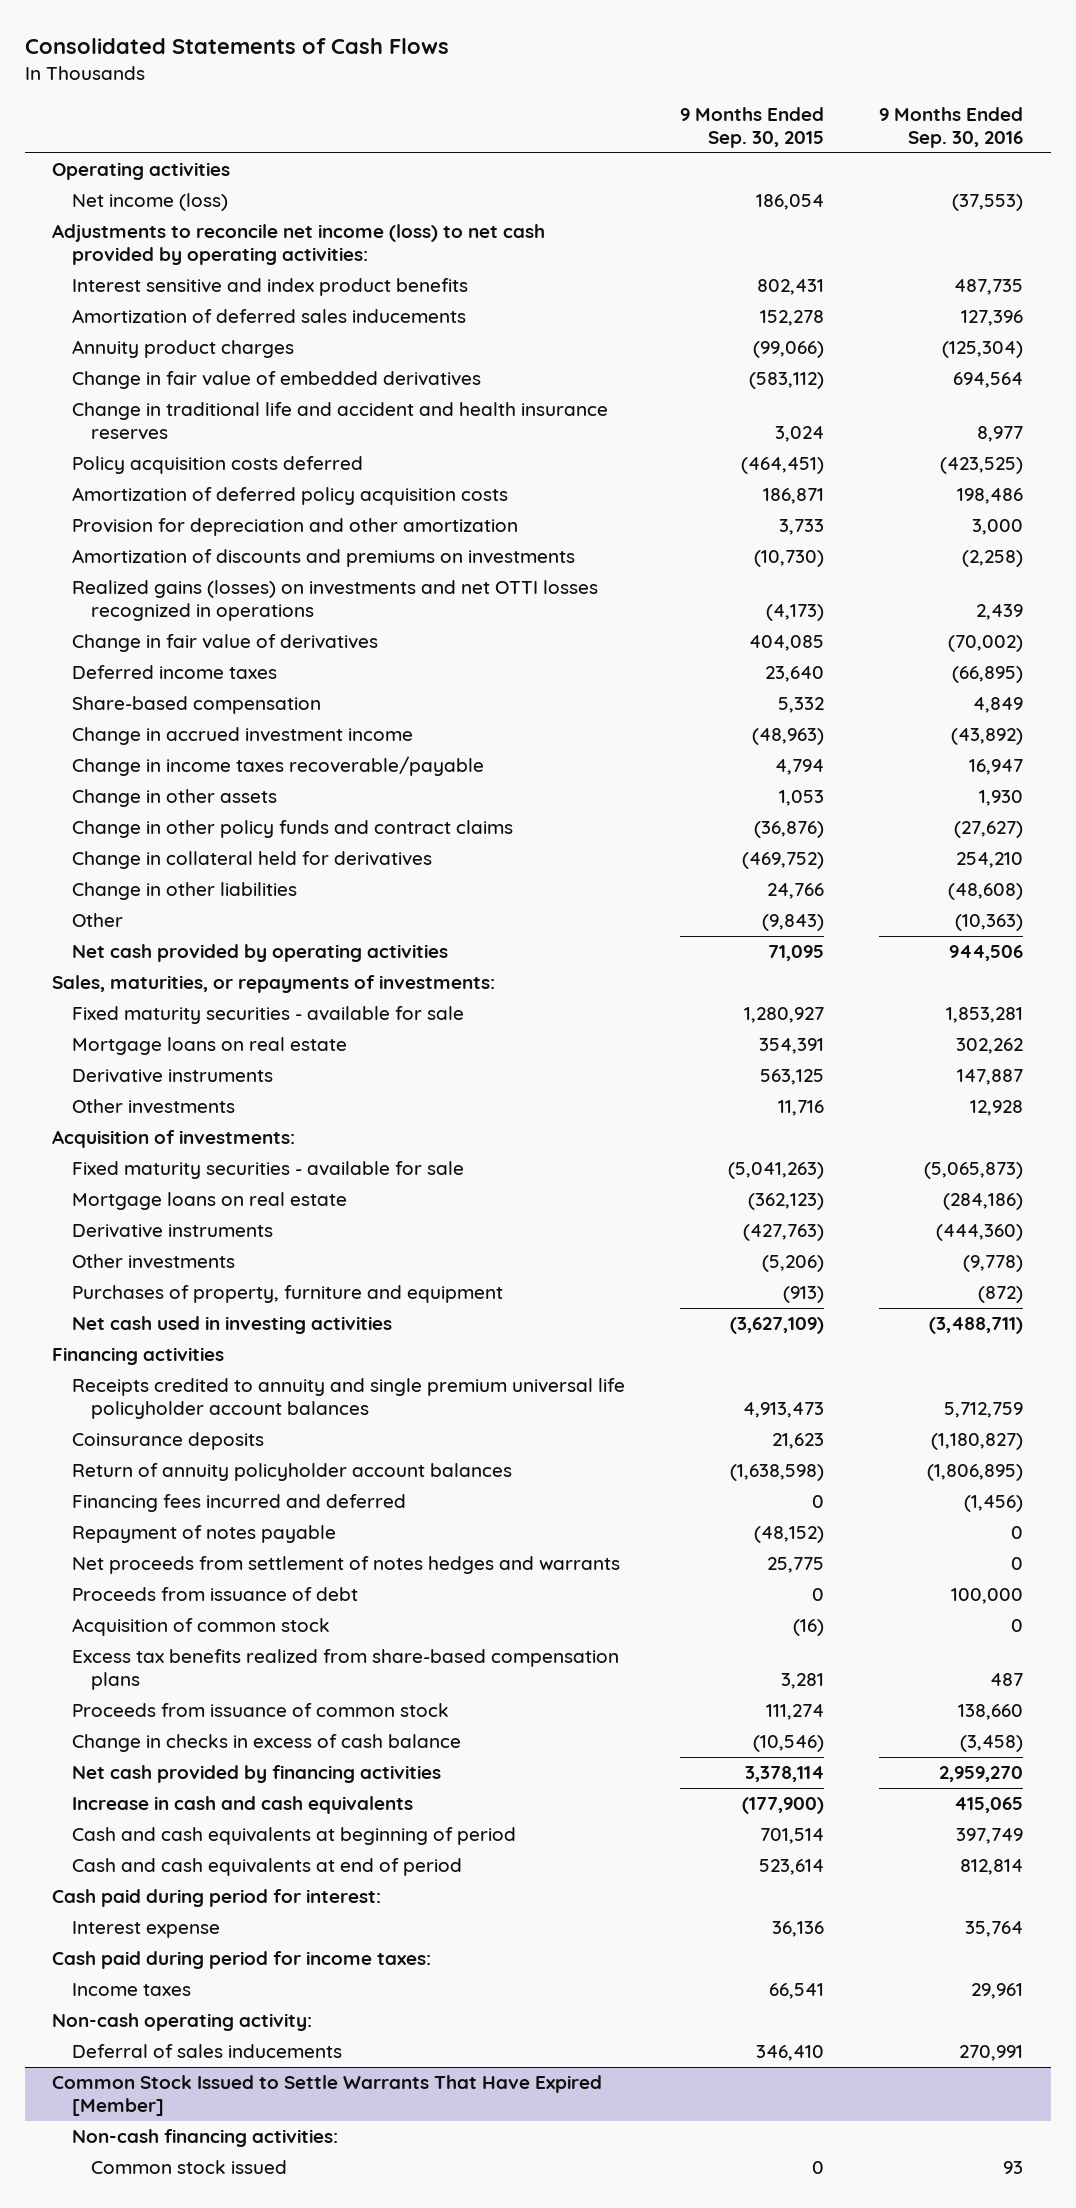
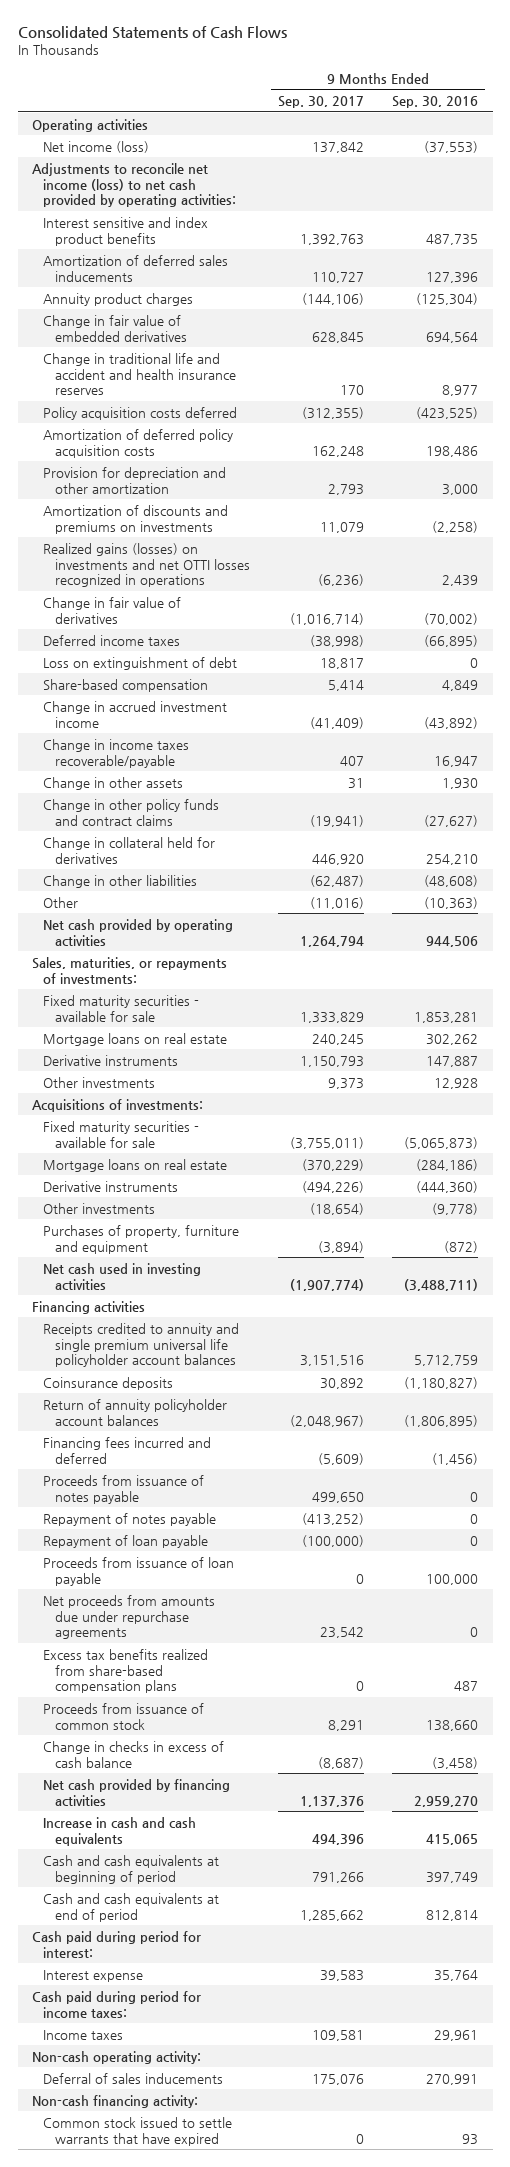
- | 9 Months Ended Sep. 30, 2015 | 9 Months Ended Sep. 30, 2016
+ | 9 Months Ended Sep. 30, 2017 | 9 Months Ended Sep. 30, 2016
+ Loss on extinguishment of debt | 18,817 | 0
- Acquisition of investments:
+ Acquisitions of investments:
+ Proceeds from issuance of notes payable | 499,650 | 0
- Net proceeds from settlement of notes hedges and warrants | 25,775 | 0
- Proceeds from issuance of debt | 0 | 100,000
- Acquisition of common stock | (16) | 0
+ Repayment of loan payable | (100,000) | 0
+ Proceeds from issuance of loan payable | 0 | 100,000
+ Net proceeds from amounts due under repurchase agreements | 23,542 | 0
- Common Stock Issued to Settle Warrants That Have Expired [Member]
- Non-cash financing activities:
- Common stock issued | 0 | 93
+ Non-cash financing activity:
+ Common stock issued to settle warrants that have expired | 0 | 93

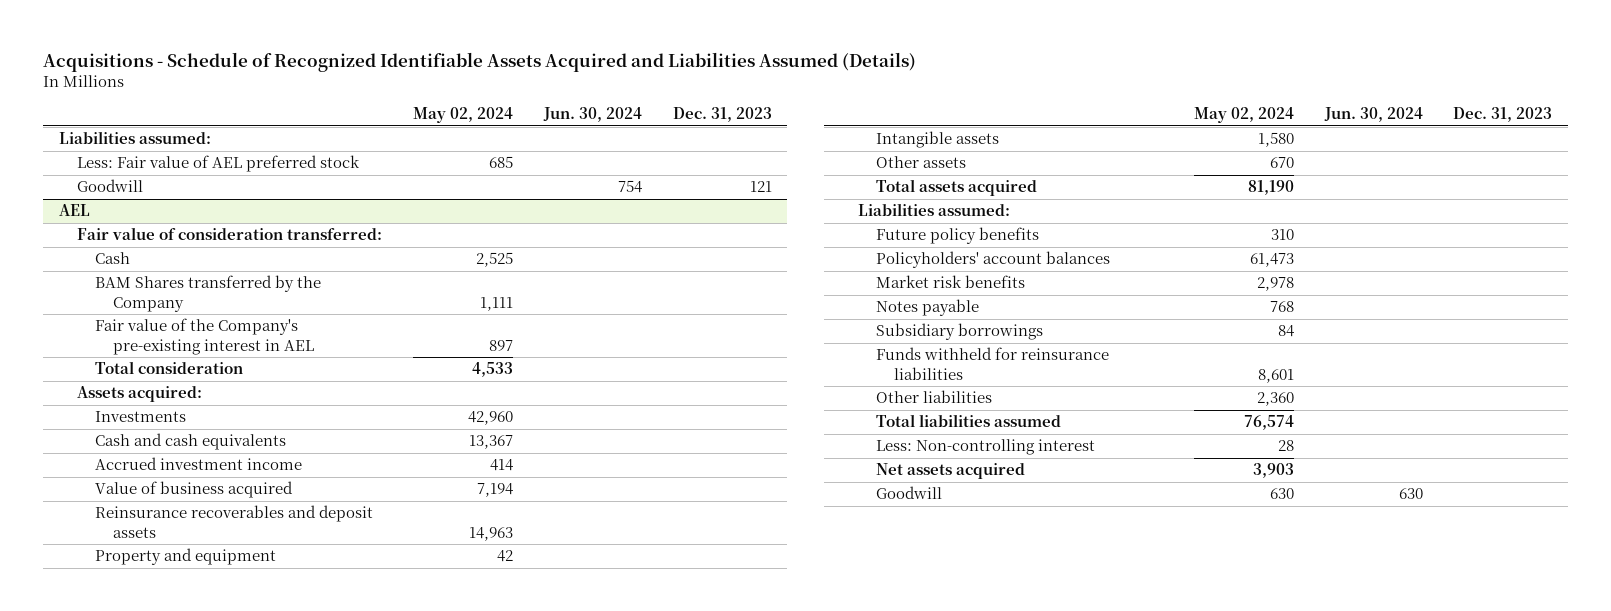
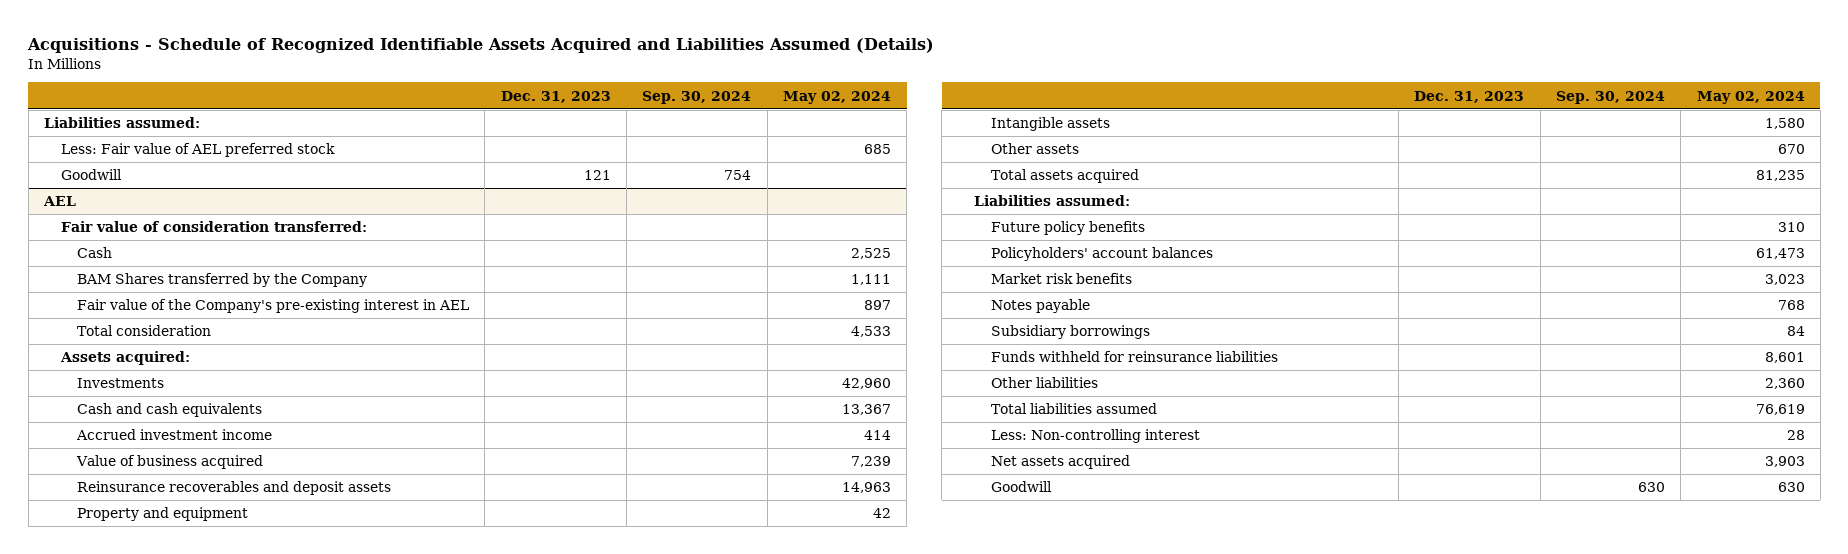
- | May 02, 2024 | Jun. 30, 2024 | Dec. 31, 2023
+ | Dec. 31, 2023 | Sep. 30, 2024 | May 02, 2024
@ AEL
- Value of business acquired | 7,194 | |
+ Value of business acquired | | | 7,239
- Total assets acquired | 81,190 | |
+ Total assets acquired | | | 81,235
- Market risk benefits | 2,978 | |
+ Market risk benefits | | | 3,023
- Total liabilities assumed | 76,574 | |
+ Total liabilities assumed | | | 76,619

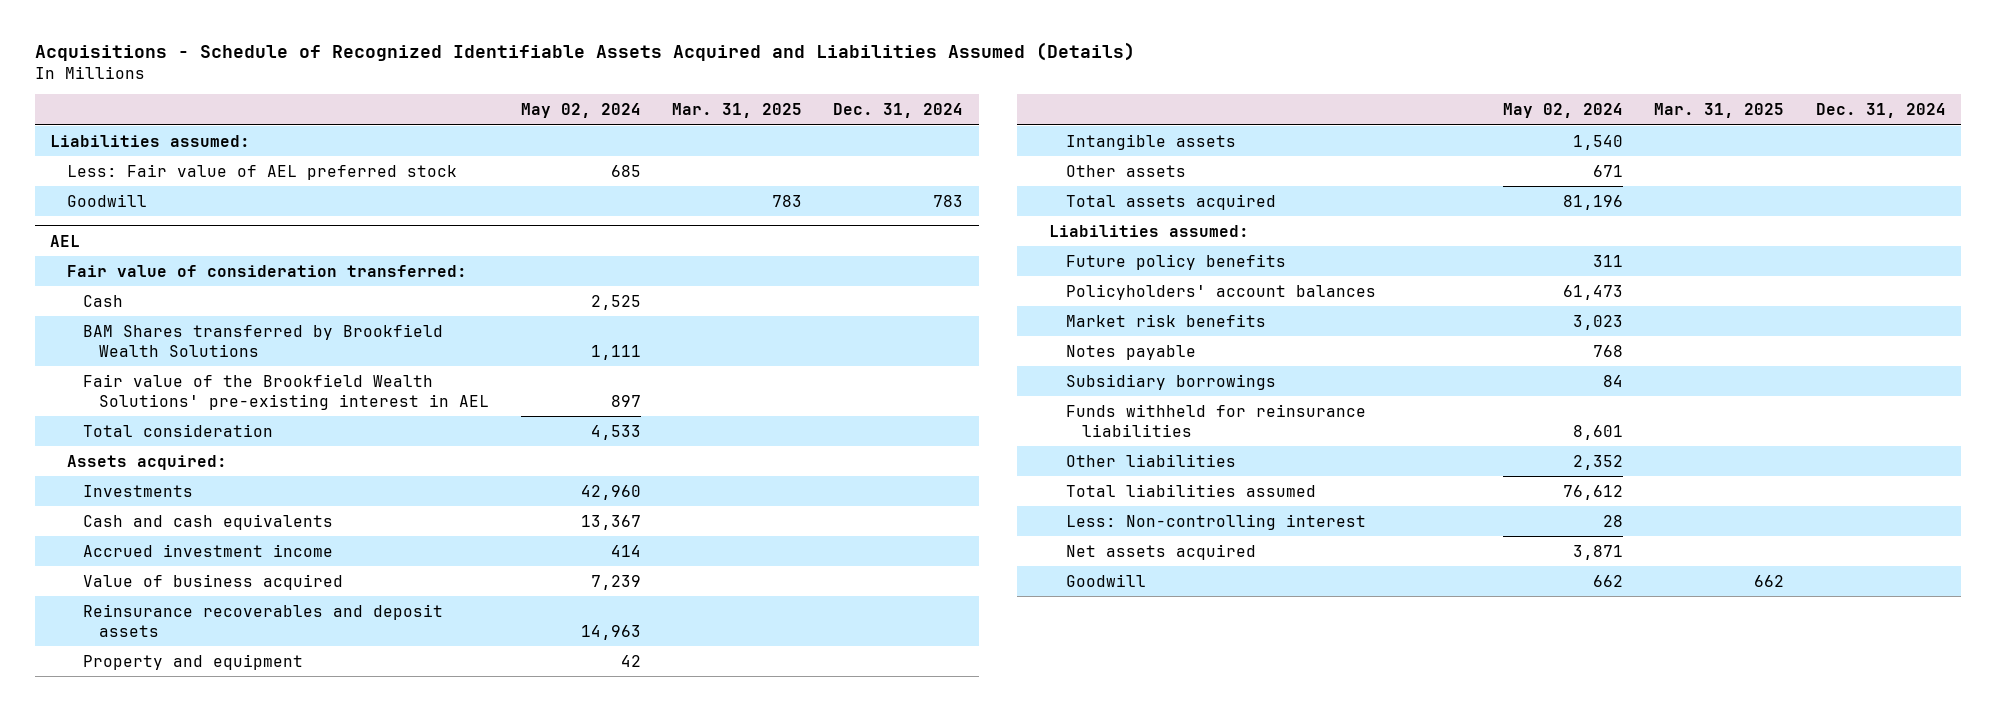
- | Dec. 31, 2023 | Sep. 30, 2024 | May 02, 2024
+ | May 02, 2024 | Mar. 31, 2025 | Dec. 31, 2024
@ AEL
- BAM Shares transferred by the Company | | | 1,111
- Fair value of the Company's pre-existing interest in AEL | | | 897
+ BAM Shares transferred by Brookfield Wealth Solutions | 1,111 | |
+ Fair value of the Brookfield Wealth Solutions' pre-existing interest in AEL | 897 | |
- Intangible assets | | | 1,580
- Other assets | | | 670
- Total assets acquired | | | 81,235
+ Intangible assets | 1,540 | |
+ Other assets | 671 | |
+ Total assets acquired | 81,196 | |
- Future policy benefits | | | 310
+ Future policy benefits | 311 | |
- Other liabilities | | | 2,360
- Total liabilities assumed | | | 76,619
+ Other liabilities | 2,352 | |
+ Total liabilities assumed | 76,612 | |
- Net assets acquired | | | 3,903
- Goodwill | | 630 | 630
+ Net assets acquired | 3,871 | |
+ Goodwill | 662 | 662 |

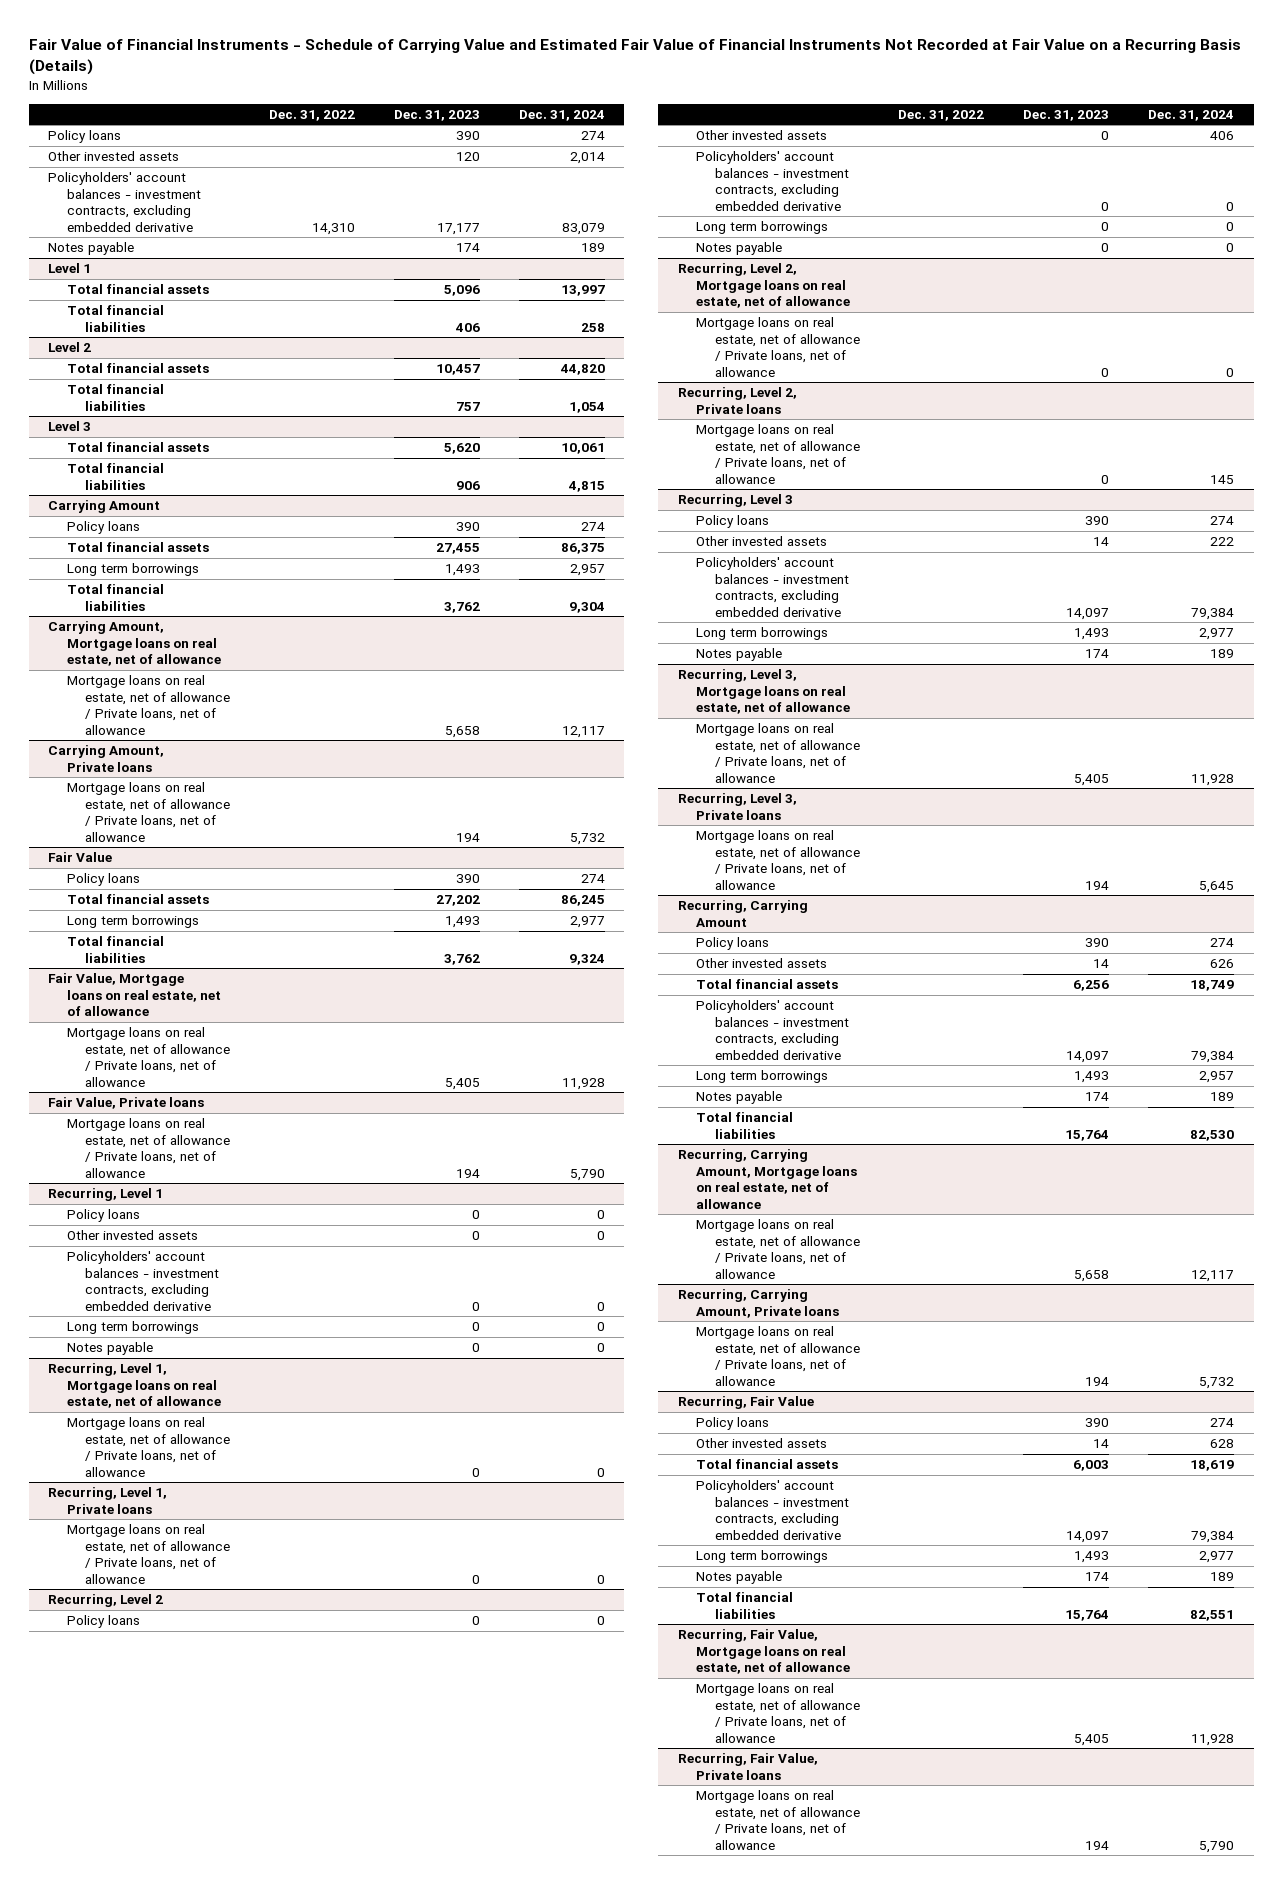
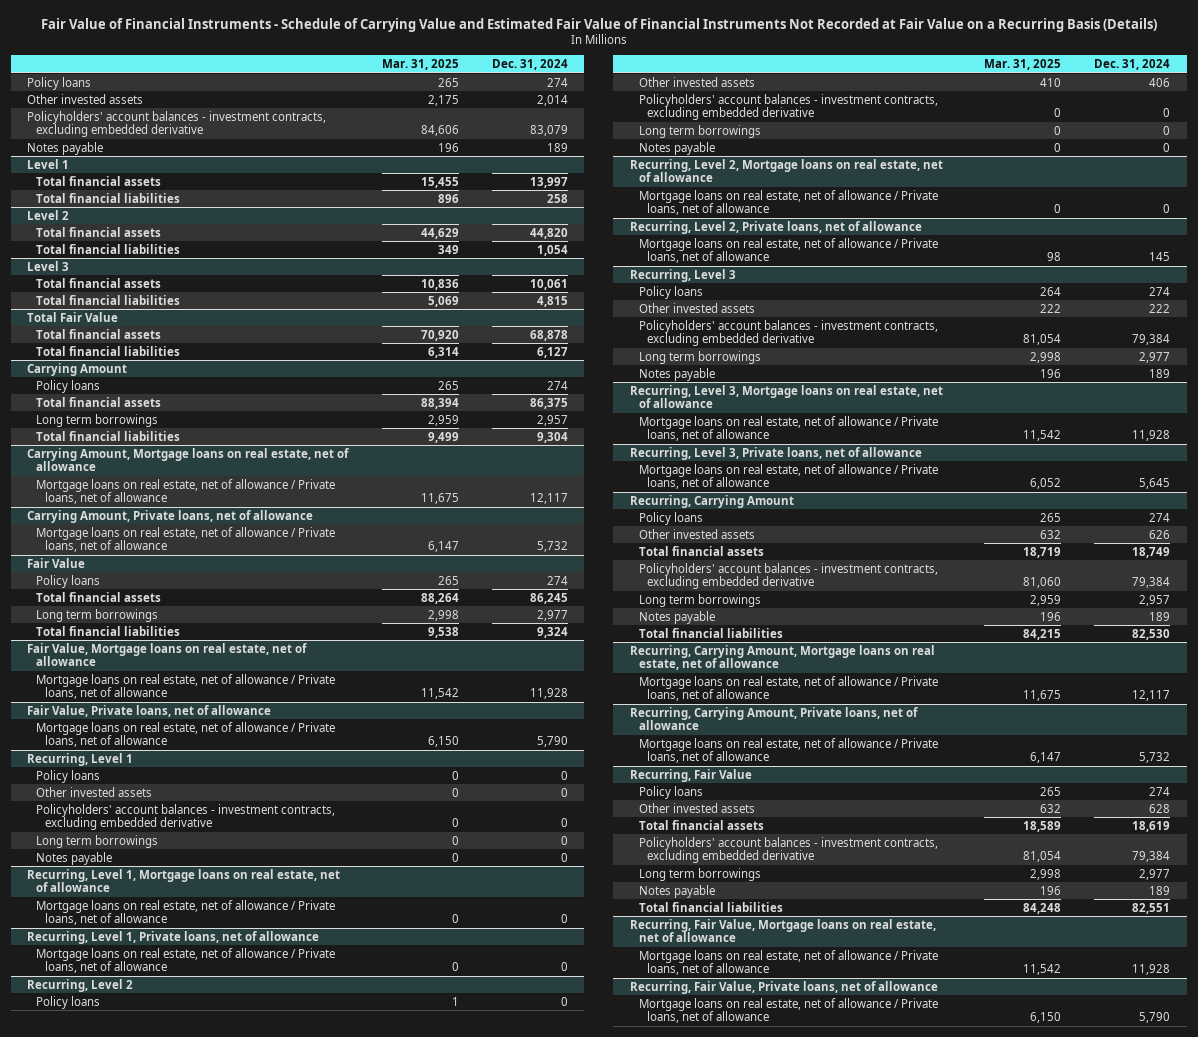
- | Dec. 31, 2022 | Dec. 31, 2023 | Dec. 31, 2024
+ | Mar. 31, 2025 | Dec. 31, 2024
+ Total Fair Value
+ Total financial assets | 70,920 | 68,878
+ Total financial liabilities | 6,314 | 6,127
- Carrying Amount, Private loans
+ Carrying Amount, Private loans, net of allowance
- Fair Value, Private loans
+ Fair Value, Private loans, net of allowance
- Recurring, Level 1, Private loans
+ Recurring, Level 1, Private loans, net of allowance
- Recurring, Level 2, Private loans
+ Recurring, Level 2, Private loans, net of allowance
- Recurring, Level 3, Private loans
+ Recurring, Level 3, Private loans, net of allowance
- Recurring, Carrying Amount, Private loans
+ Recurring, Carrying Amount, Private loans, net of allowance
- Recurring, Fair Value, Private loans
+ Recurring, Fair Value, Private loans, net of allowance

